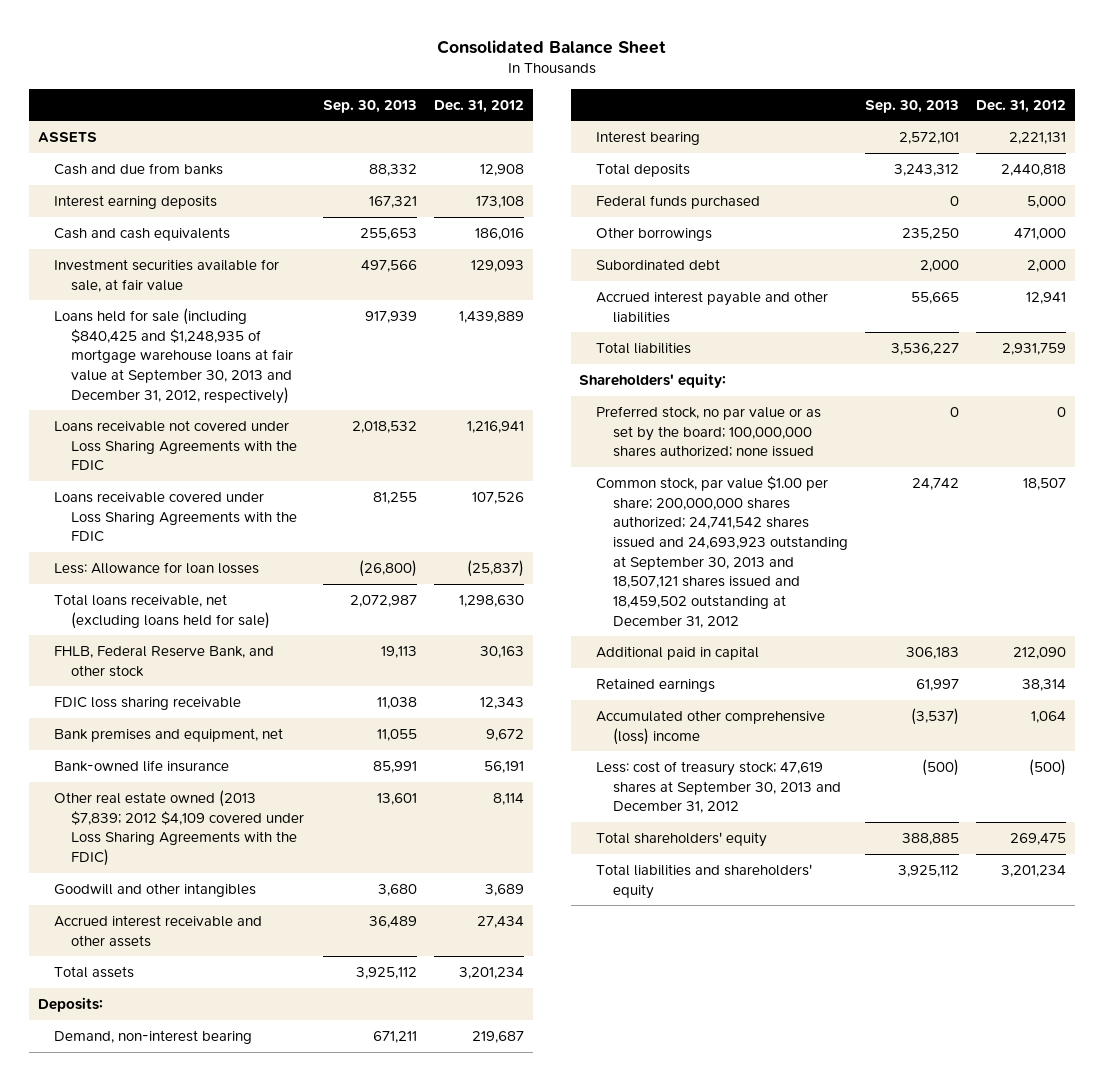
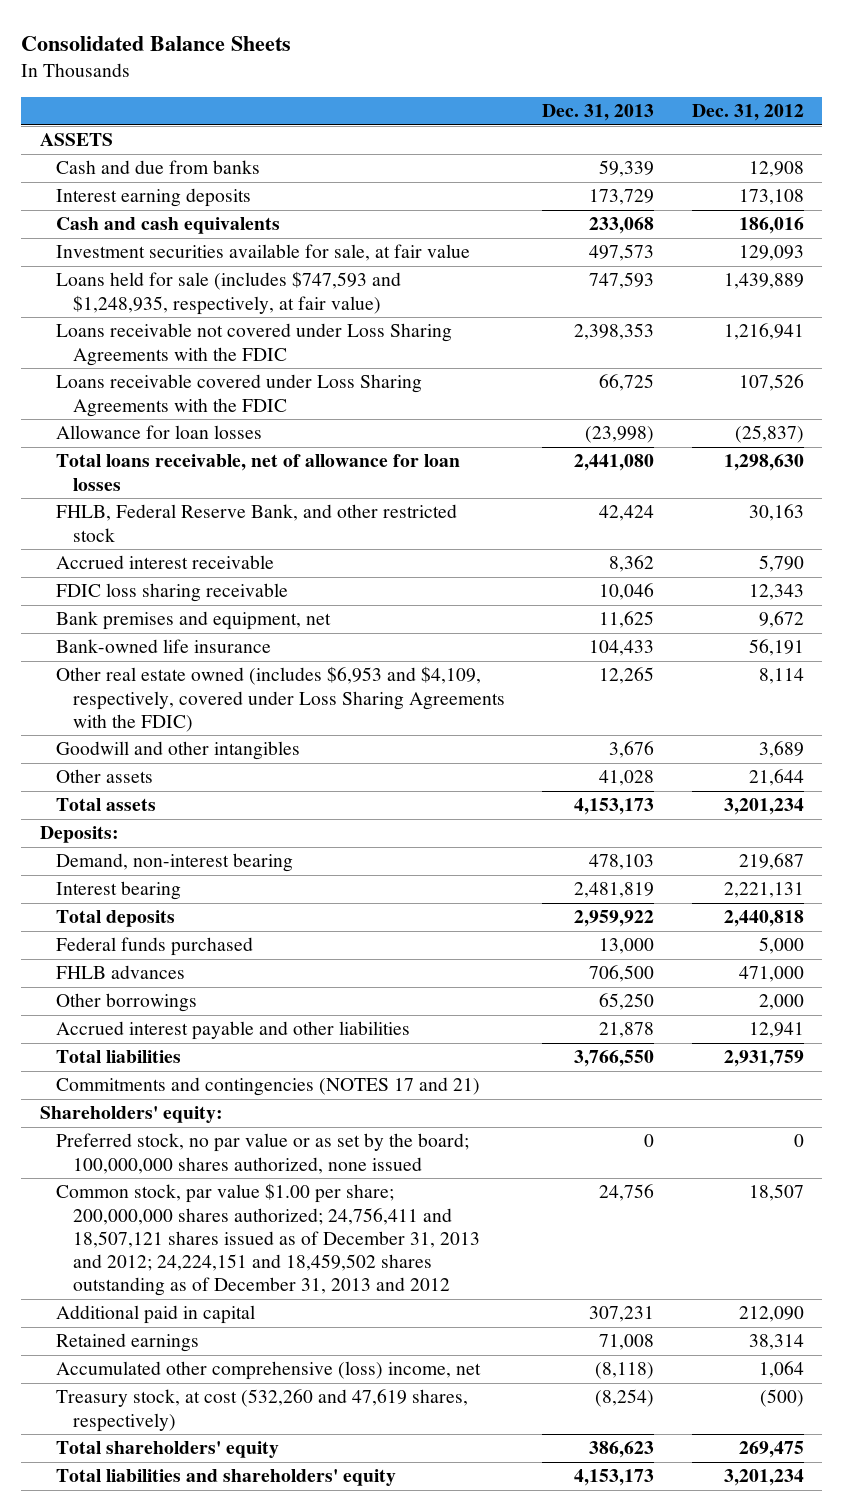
- Consolidated Balance Sheet
+ Consolidated Balance Sheets
- | Sep. 30, 2013 | Dec. 31, 2012
+ | Dec. 31, 2013 | Dec. 31, 2012
- Loans held for sale (including $840,425 and $1,248,935 of mortgage warehouse loans at fair value at September 30, 2013 and December 31, 2012, respectively) | 917,939 | 1,439,889
+ Loans held for sale (includes $747,593 and $1,248,935, respectively, at fair value) | 747,593 | 1,439,889
- Less: Allowance for loan losses | (26,800) | (25,837)
- Total loans receivable, net (excluding loans held for sale) | 2,072,987 | 1,298,630
- FHLB, Federal Reserve Bank, and other stock | 19,113 | 30,163
+ Allowance for loan losses | (23,998) | (25,837)
+ Total loans receivable, net of allowance for loan losses | 2,441,080 | 1,298,630
+ FHLB, Federal Reserve Bank, and other restricted stock | 42,424 | 30,163
+ Accrued interest receivable | 8,362 | 5,790
- Other real estate owned (2013 $7,839; 2012 $4,109 covered under Loss Sharing Agreements with the FDIC) | 13,601 | 8,114
+ Other real estate owned (includes $6,953 and $4,109, respectively, covered under Loss Sharing Agreements with the FDIC) | 12,265 | 8,114
- Accrued interest receivable and other assets | 36,489 | 27,434
+ Other assets | 41,028 | 21,644
- Other borrowings | 235,250 | 471,000
- Subordinated debt | 2,000 | 2,000
+ FHLB advances | 706,500 | 471,000
+ Other borrowings | 65,250 | 2,000
+ Commitments and contingencies (NOTES 17 and 21)
- Preferred stock, no par value or as set by the board; 100,000,000 shares authorized; none issued | 0 | 0
- Common stock, par value $1.00 per share; 200,000,000 shares authorized; 24,741,542 shares issued and 24,693,923 outstanding at September 30, 2013 and 18,507,121 shares issued and 18,459,502 outstanding at December 31, 2012 | 24,742 | 18,507
+ Preferred stock, no par value or as set by the board; 100,000,000 shares authorized, none issued | 0 | 0
+ Common stock, par value $1.00 per share; 200,000,000 shares authorized; 24,756,411 and 18,507,121 shares issued as of December 31, 2013 and 2012; 24,224,151 and 18,459,502 shares outstanding as of December 31, 2013 and 2012 | 24,756 | 18,507
- Accumulated other comprehensive (loss) income | (3,537) | 1,064
- Less: cost of treasury stock; 47,619 shares at September 30, 2013 and December 31, 2012 | (500) | (500)
+ Accumulated other comprehensive (loss) income, net | (8,118) | 1,064
+ Treasury stock, at cost (532,260 and 47,619 shares, respectively) | (8,254) | (500)

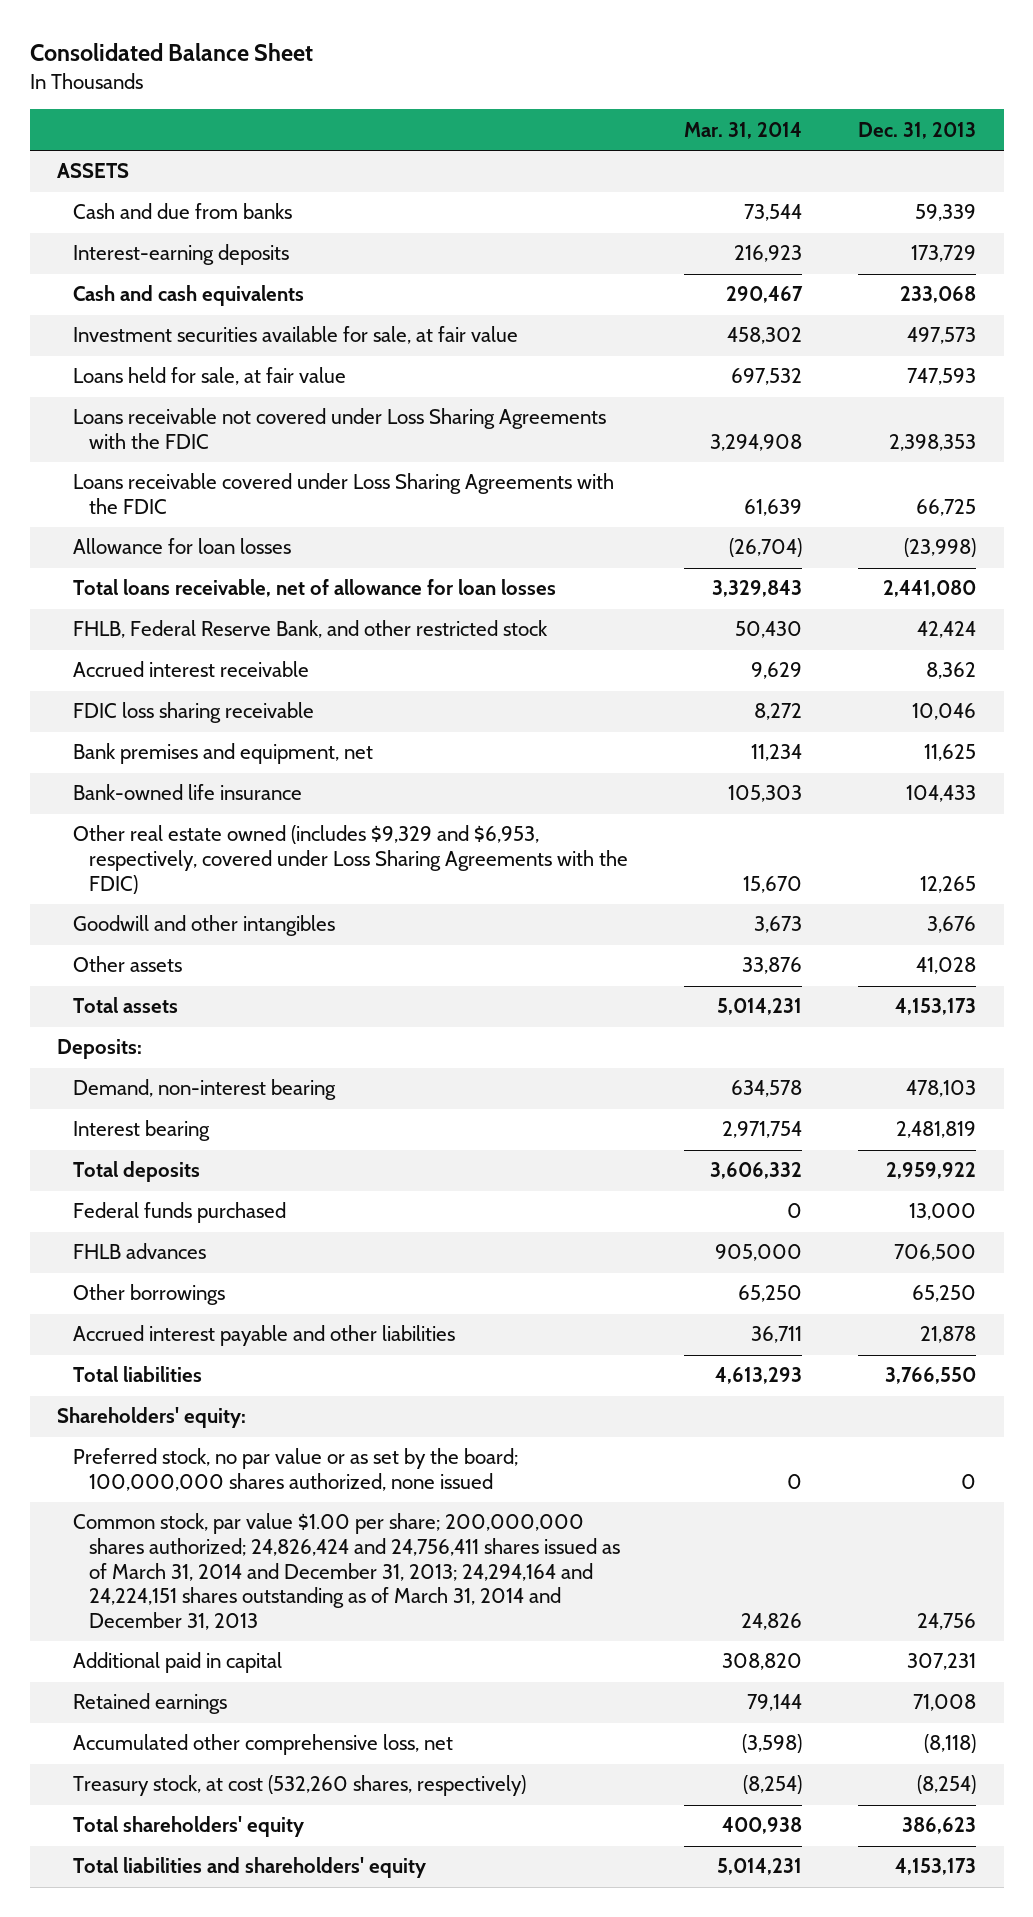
- Consolidated Balance Sheets
+ Consolidated Balance Sheet
- | Dec. 31, 2013 | Dec. 31, 2012
+ | Mar. 31, 2014 | Dec. 31, 2013
- Interest earning deposits | 173,729 | 173,108
+ Interest-earning deposits | 216,923 | 173,729
- Loans held for sale (includes $747,593 and $1,248,935, respectively, at fair value) | 747,593 | 1,439,889
+ Loans held for sale, at fair value | 697,532 | 747,593
- Other real estate owned (includes $6,953 and $4,109, respectively, covered under Loss Sharing Agreements with the FDIC) | 12,265 | 8,114
+ Other real estate owned (includes $9,329 and $6,953, respectively, covered under Loss Sharing Agreements with the FDIC) | 15,670 | 12,265
- Commitments and contingencies (NOTES 17 and 21)
- Common stock, par value $1.00 per share; 200,000,000 shares authorized; 24,756,411 and 18,507,121 shares issued as of December 31, 2013 and 2012; 24,224,151 and 18,459,502 shares outstanding as of December 31, 2013 and 2012 | 24,756 | 18,507
+ Common stock, par value $1.00 per share; 200,000,000 shares authorized; 24,826,424 and 24,756,411 shares issued as of March 31, 2014 and December 31, 2013; 24,294,164 and 24,224,151 shares outstanding as of March 31, 2014 and December 31, 2013 | 24,826 | 24,756
- Accumulated other comprehensive (loss) income, net | (8,118) | 1,064
- Treasury stock, at cost (532,260 and 47,619 shares, respectively) | (8,254) | (500)
+ Accumulated other comprehensive loss, net | (3,598) | (8,118)
+ Treasury stock, at cost (532,260 shares, respectively) | (8,254) | (8,254)

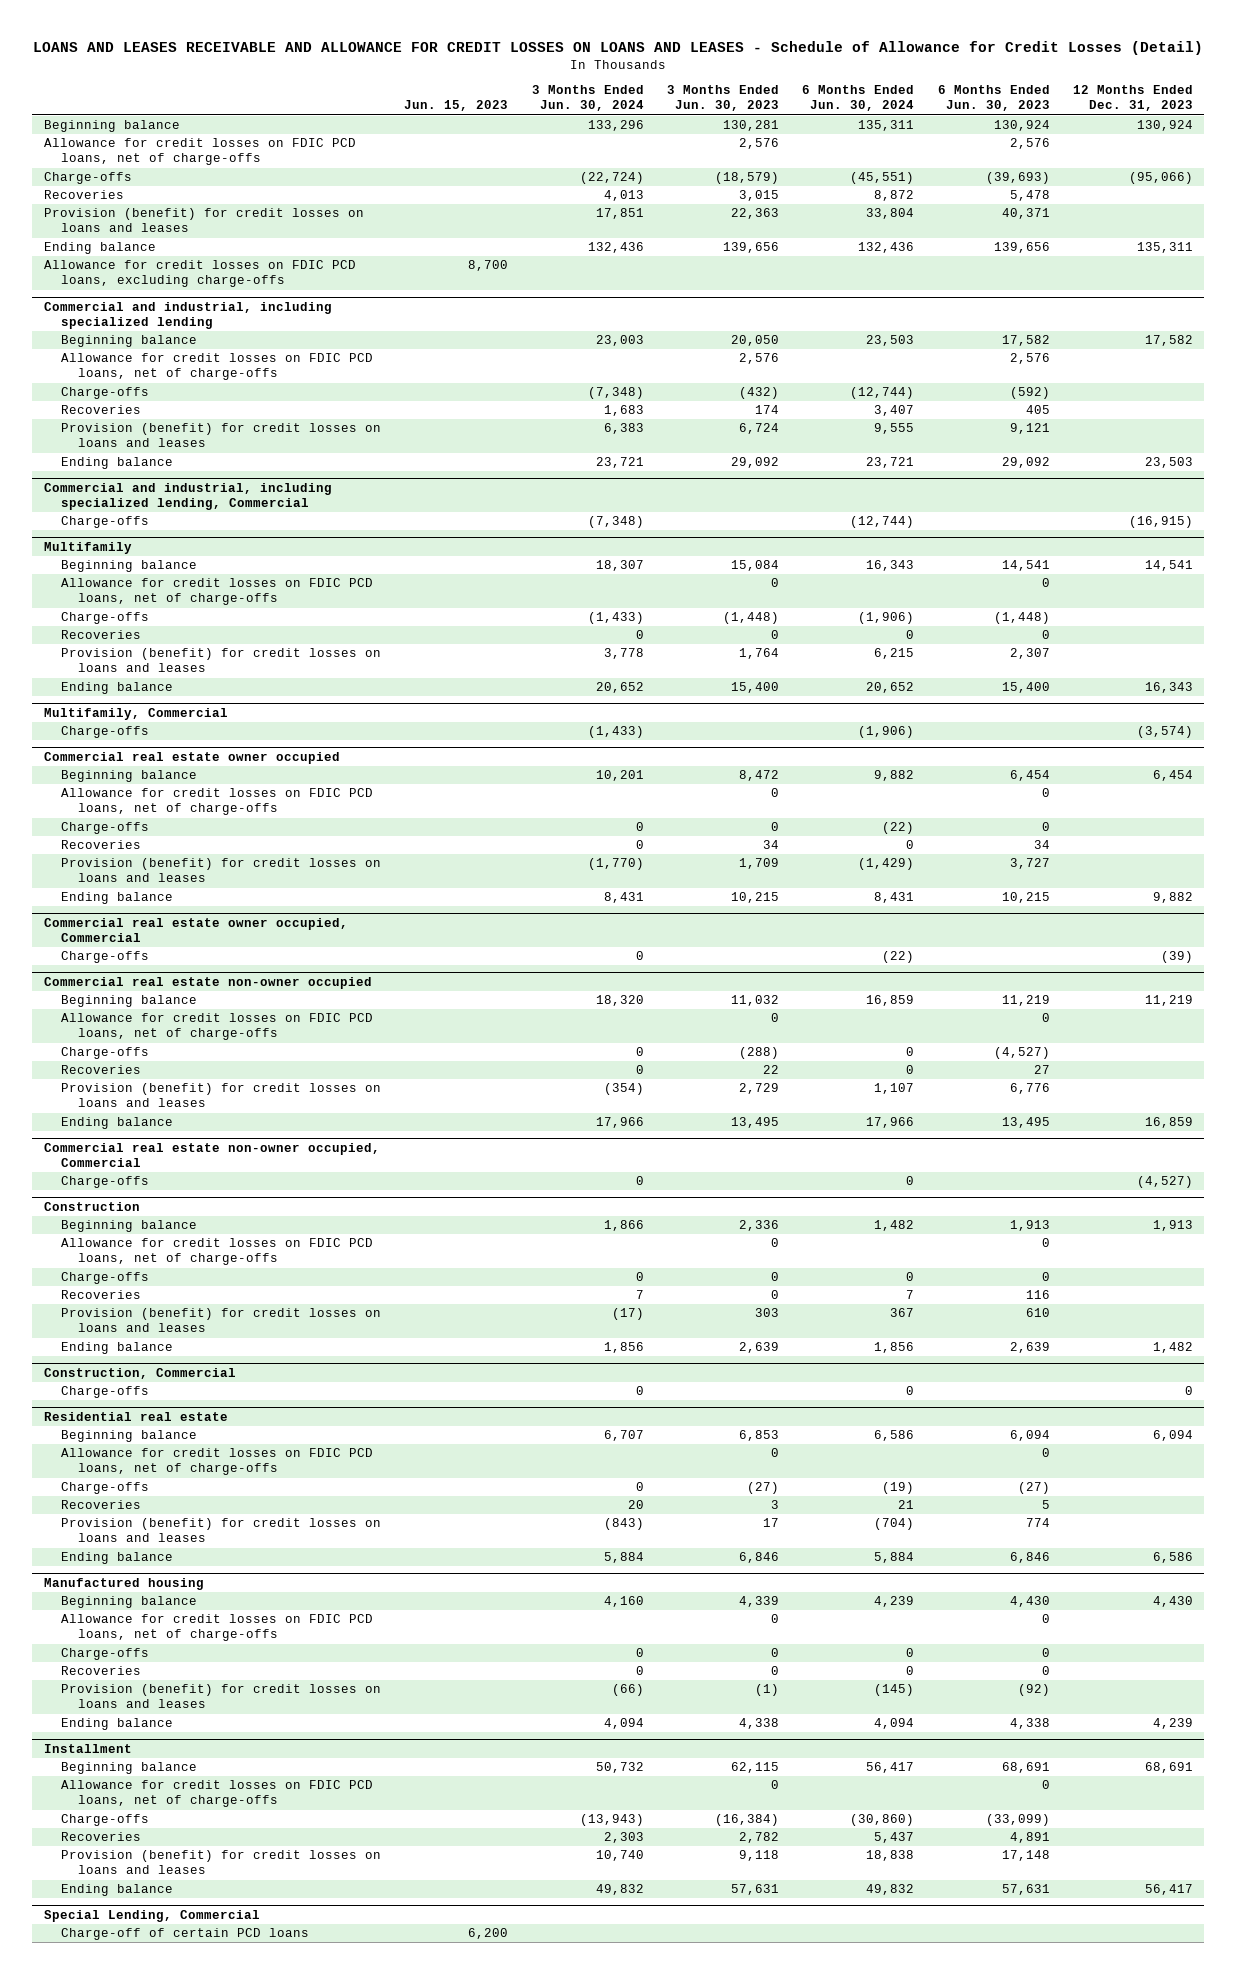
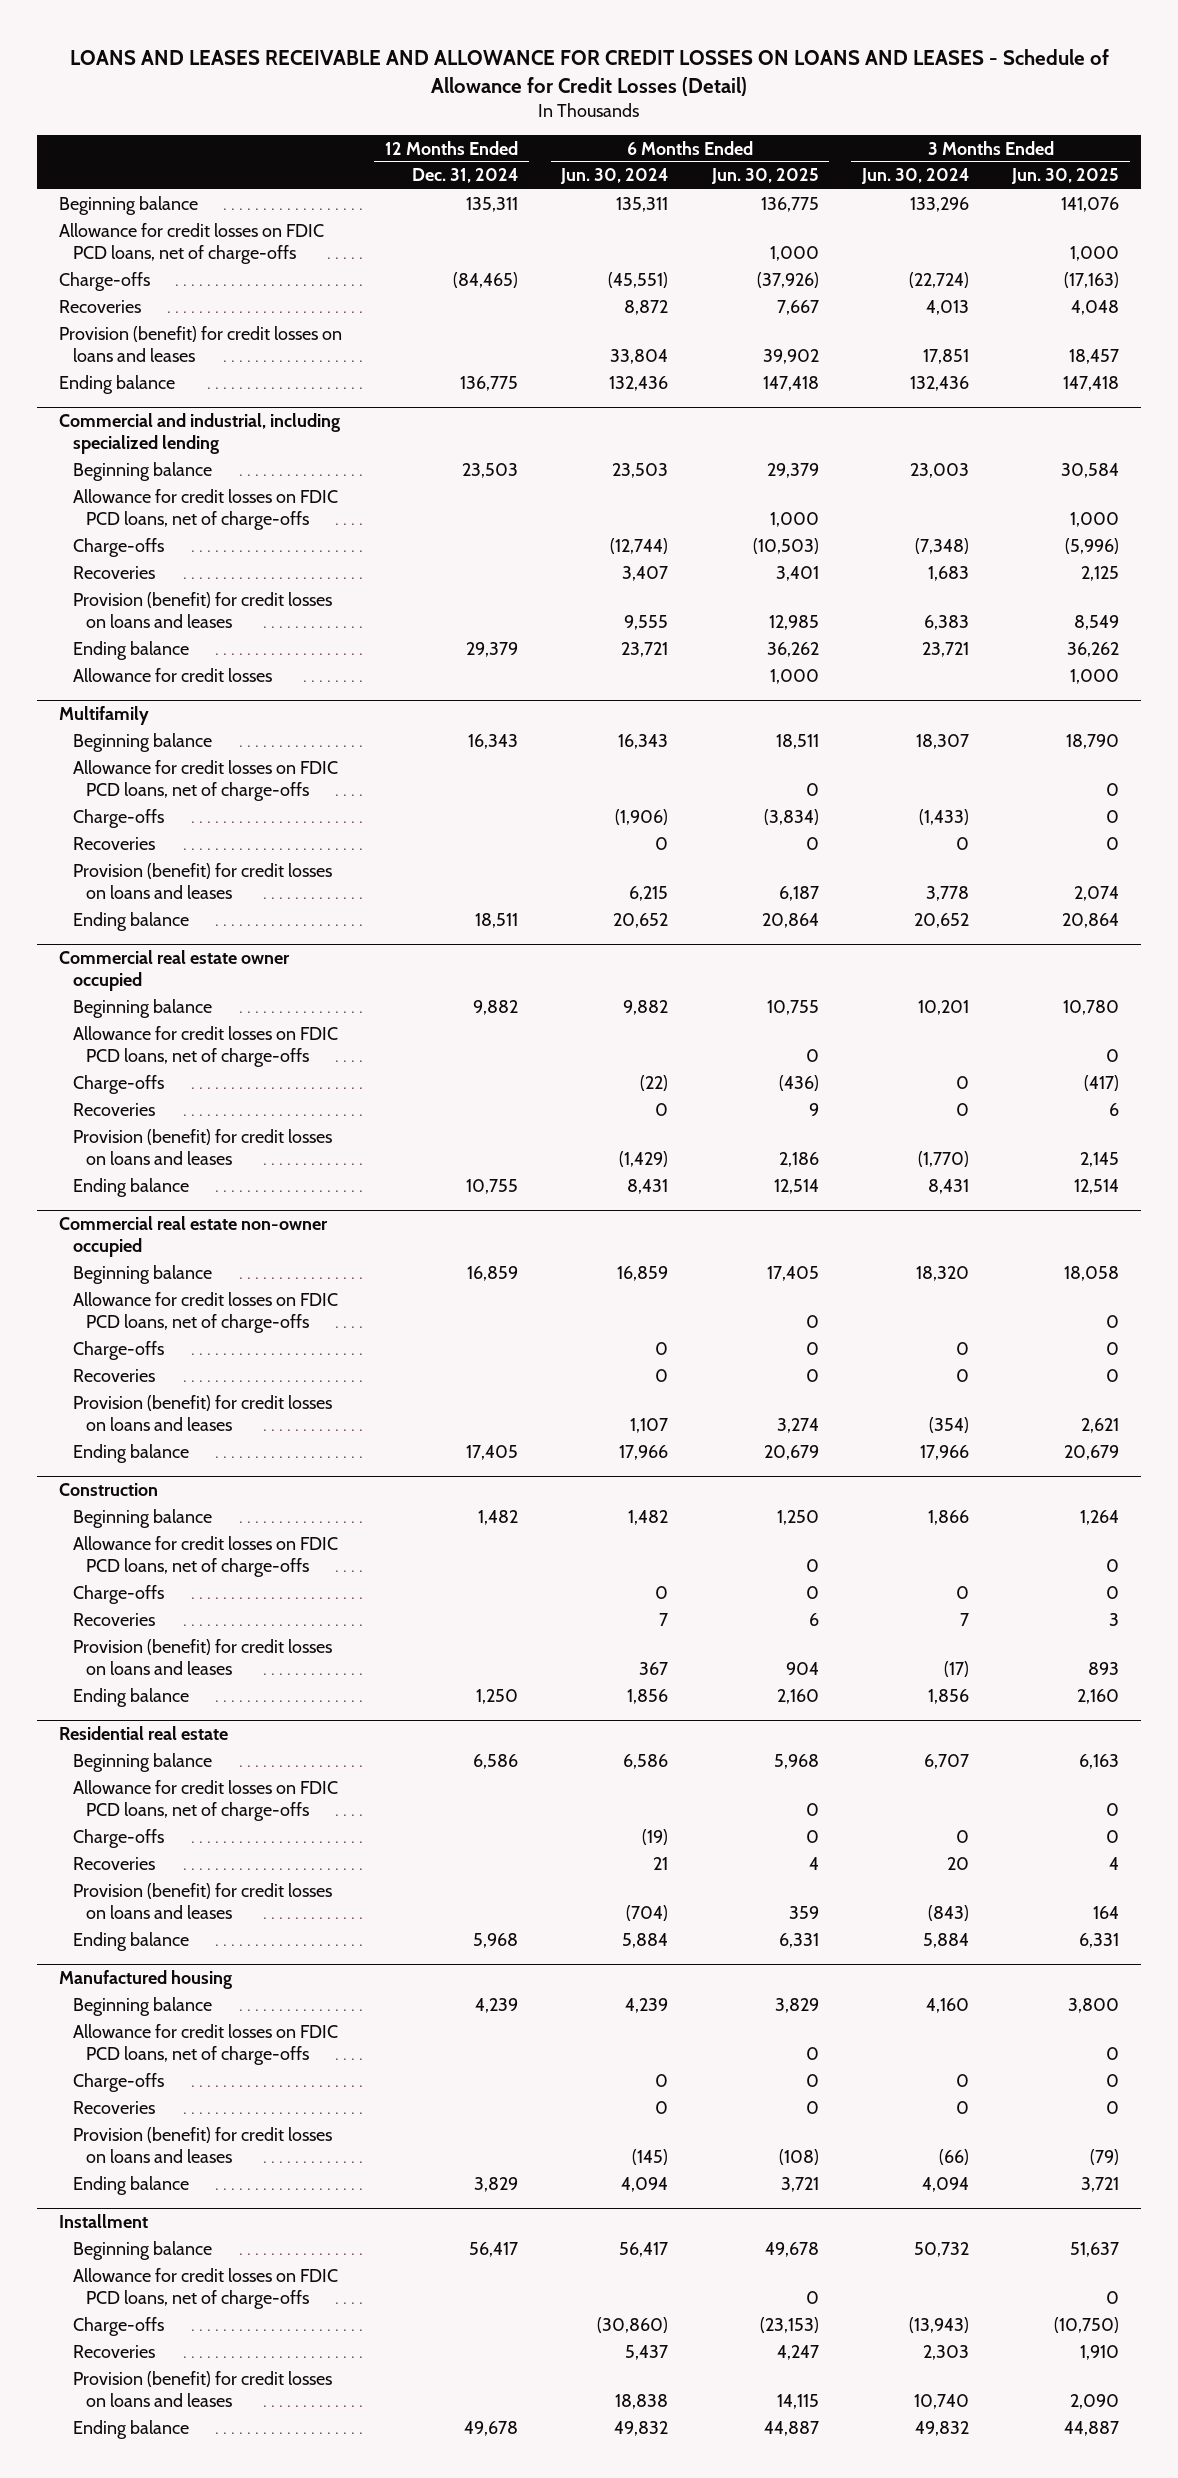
- | Jun. 15, 2023 | 3 Months Ended Jun. 30, 2024 | 3 Months Ended Jun. 30, 2023 | 6 Months Ended Jun. 30, 2024 | 6 Months Ended Jun. 30, 2023 | 12 Months Ended Dec. 31, 2023
+ | 12 Months Ended Dec. 31, 2024 | 6 Months Ended Jun. 30, 2024 | 6 Months Ended Jun. 30, 2025 | 3 Months Ended Jun. 30, 2024 | 3 Months Ended Jun. 30, 2025
- Allowance for credit losses on FDIC PCD loans, excluding charge-offs | 8,700 | | | | |
- Commercial and industrial, including specialized lending, Commercial
- Charge-offs | | (7,348) | | (12,744) | | (16,915)
@ Commercial and industrial, including specialized lending
+ Allowance for credit losses | | | 1,000 | | 1,000
- Multifamily, Commercial
- Charge-offs | | (1,433) | | (1,906) | | (3,574)
- Commercial real estate owner occupied, Commercial
- Charge-offs | | 0 | | (22) | | (39)
- Commercial real estate non-owner occupied, Commercial
- Charge-offs | | 0 | | 0 | | (4,527)
- Construction, Commercial
- Charge-offs | | 0 | | 0 | | 0
- Special Lending, Commercial
- Charge-off of certain PCD loans | 6,200 | | | | |

